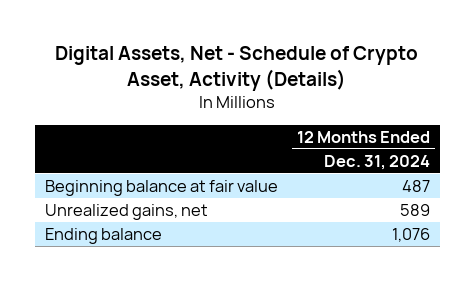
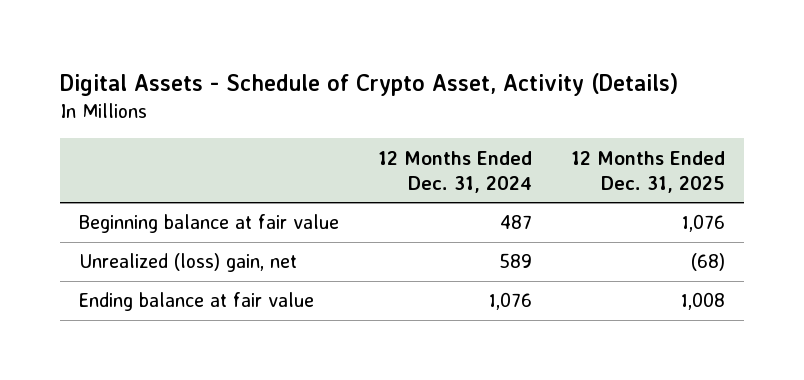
- Digital Assets, Net - Schedule of Crypto Asset, Activity (Details)
+ Digital Assets - Schedule of Crypto Asset, Activity (Details)
- | 12 Months Ended Dec. 31, 2024
+ | 12 Months Ended Dec. 31, 2024 | 12 Months Ended Dec. 31, 2025
- Unrealized gains, net | 589
- Ending balance | 1,076
+ Unrealized (loss) gain, net | 589 | (68)
+ Ending balance at fair value | 1,076 | 1,008

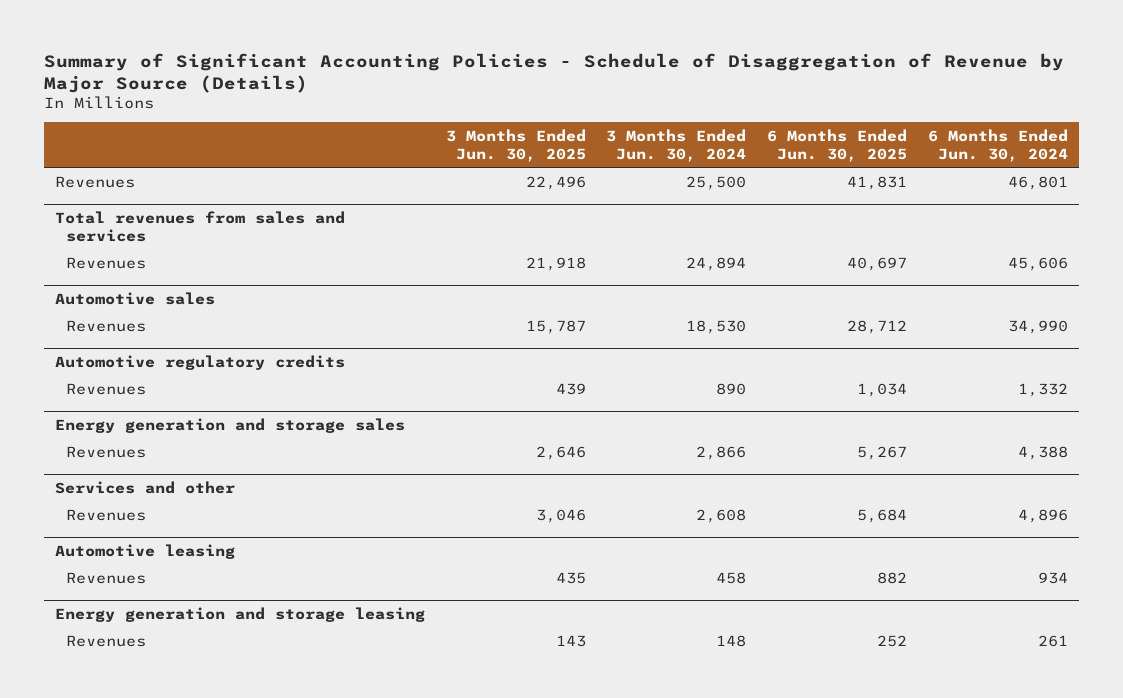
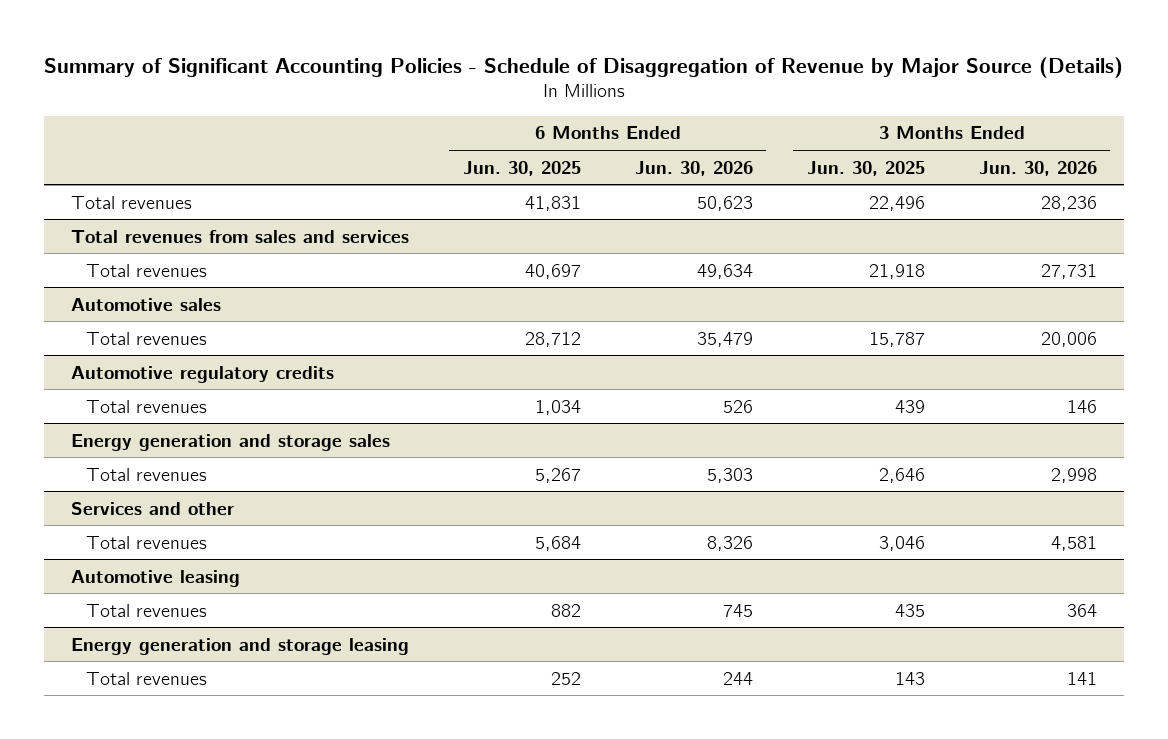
- | 3 Months Ended Jun. 30, 2025 | 3 Months Ended Jun. 30, 2024 | 6 Months Ended Jun. 30, 2025 | 6 Months Ended Jun. 30, 2024
+ | 6 Months Ended Jun. 30, 2025 | 6 Months Ended Jun. 30, 2026 | 3 Months Ended Jun. 30, 2025 | 3 Months Ended Jun. 30, 2026
- Revenues | 22,496 | 25,500 | 41,831 | 46,801
+ Total revenues | 41,831 | 50,623 | 22,496 | 28,236
@ Total revenues from sales and services
- Revenues | 21,918 | 24,894 | 40,697 | 45,606
+ Total revenues | 40,697 | 49,634 | 21,918 | 27,731
@ Automotive sales
- Revenues | 15,787 | 18,530 | 28,712 | 34,990
+ Total revenues | 28,712 | 35,479 | 15,787 | 20,006
@ Automotive regulatory credits
- Revenues | 439 | 890 | 1,034 | 1,332
+ Total revenues | 1,034 | 526 | 439 | 146
@ Energy generation and storage sales
- Revenues | 2,646 | 2,866 | 5,267 | 4,388
+ Total revenues | 5,267 | 5,303 | 2,646 | 2,998
@ Services and other
- Revenues | 3,046 | 2,608 | 5,684 | 4,896
+ Total revenues | 5,684 | 8,326 | 3,046 | 4,581
@ Automotive leasing
- Revenues | 435 | 458 | 882 | 934
+ Total revenues | 882 | 745 | 435 | 364
@ Energy generation and storage leasing
- Revenues | 143 | 148 | 252 | 261
+ Total revenues | 252 | 244 | 143 | 141

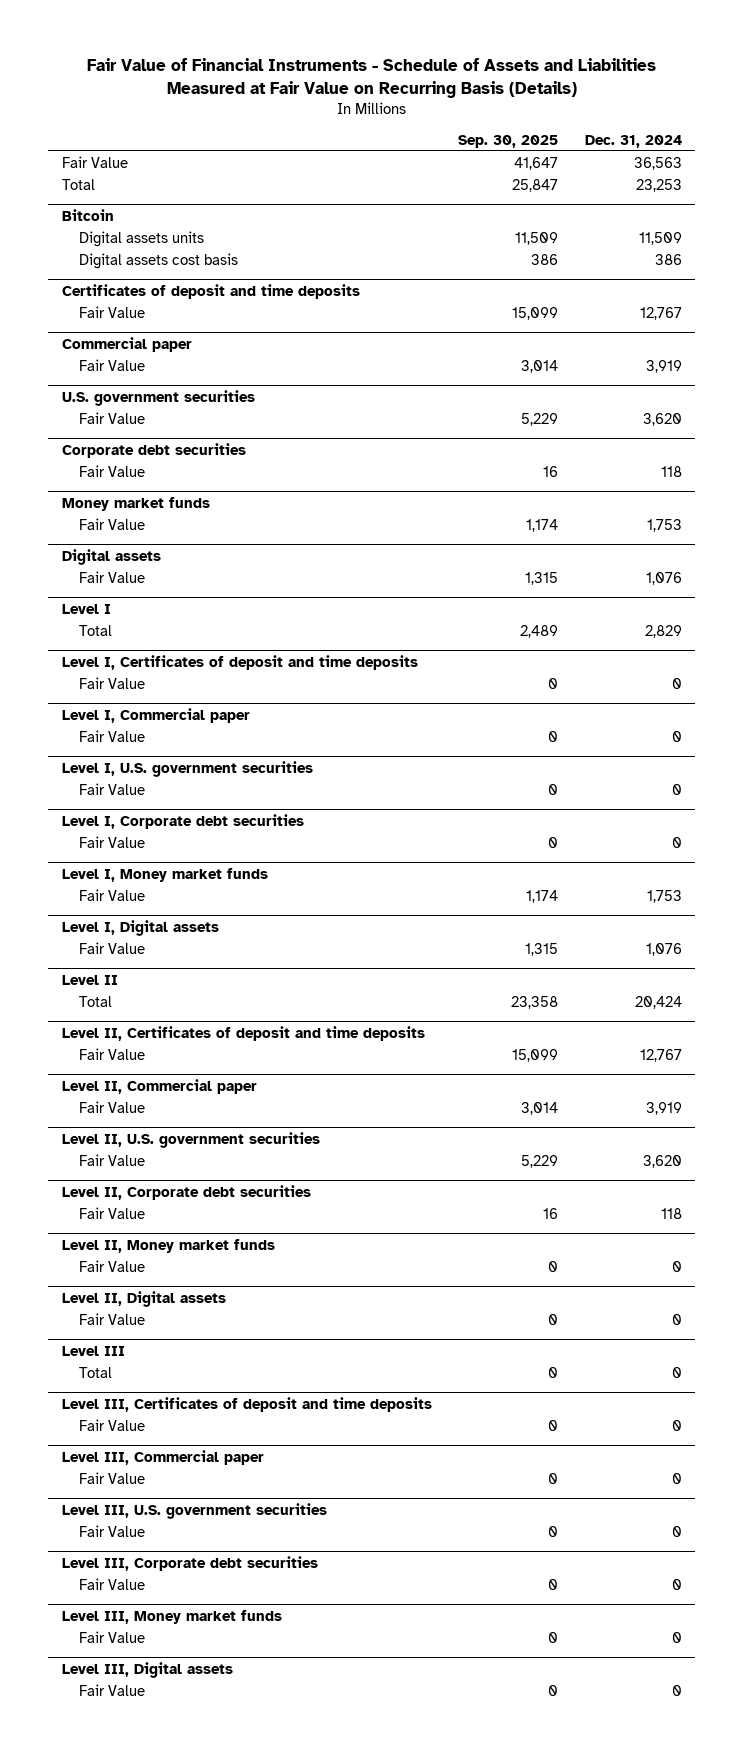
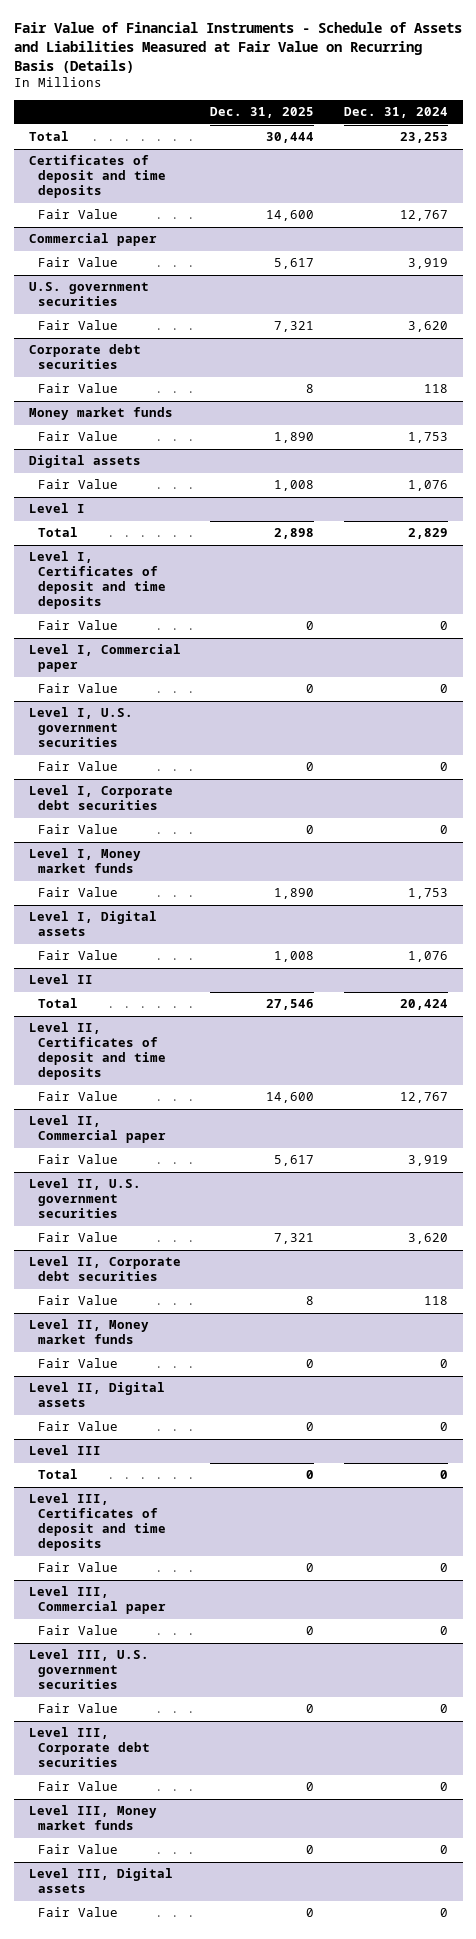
- | Sep. 30, 2025 | Dec. 31, 2024
+ | Dec. 31, 2025 | Dec. 31, 2024
- Fair Value | 41,647 | 36,563
- Bitcoin
- Digital assets units | 11,509 | 11,509
- Digital assets cost basis | 386 | 386

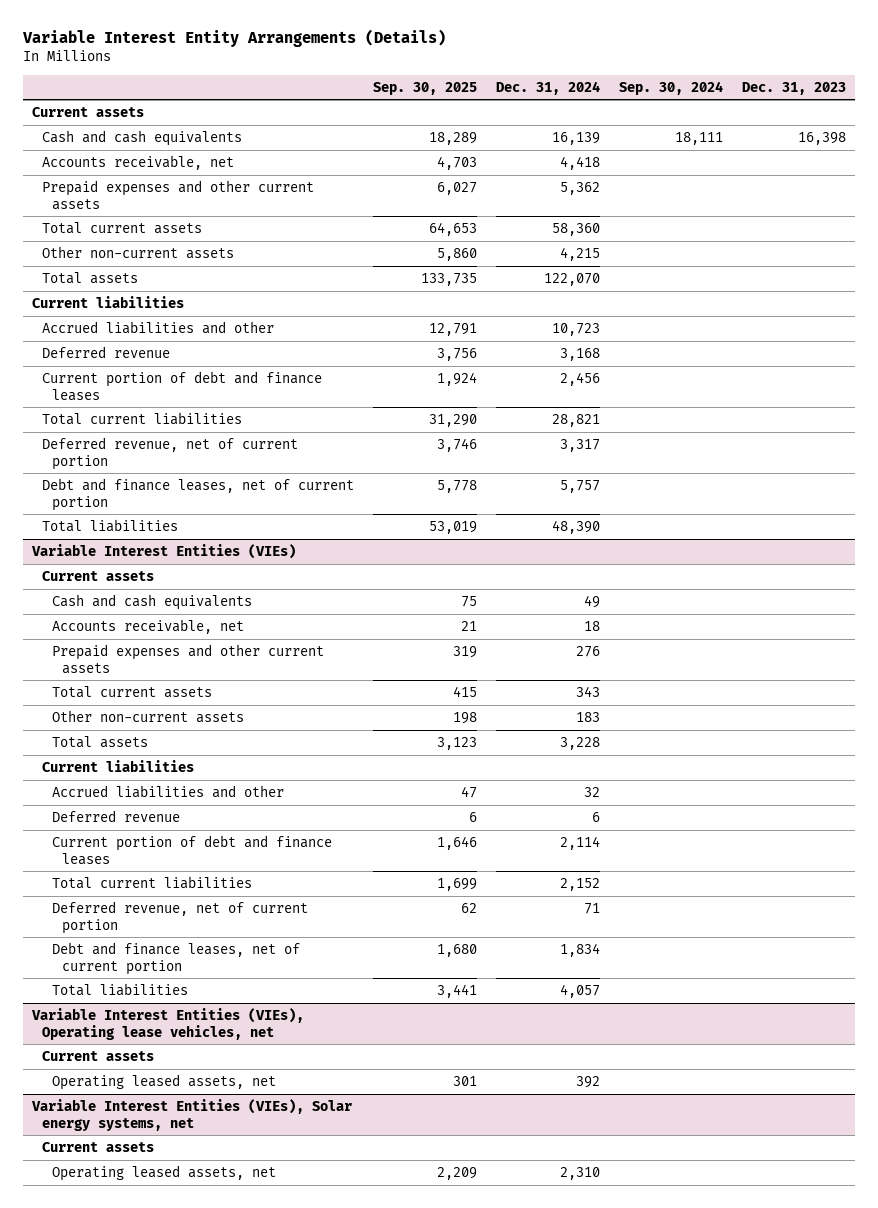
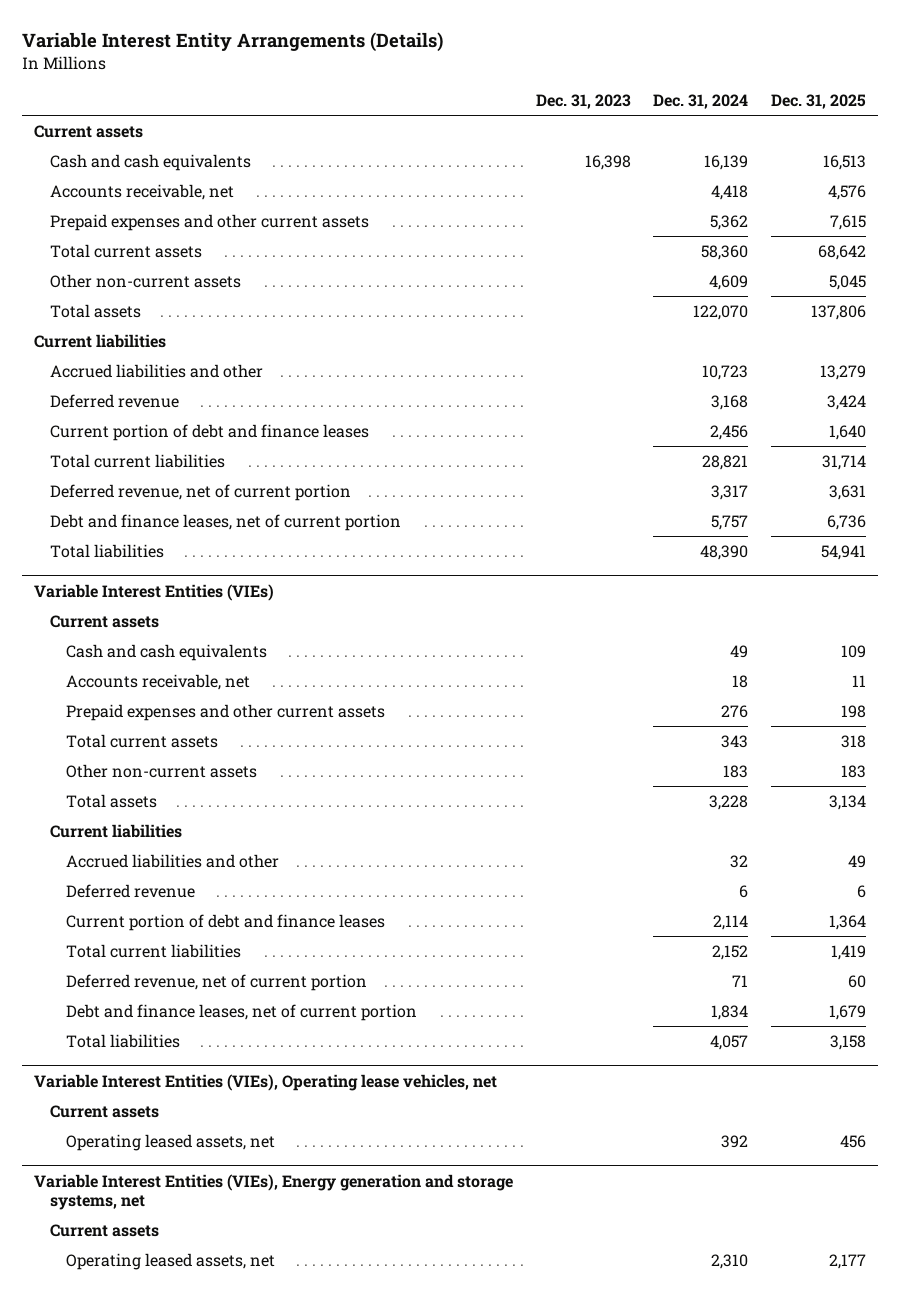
- | Sep. 30, 2025 | Dec. 31, 2024 | Sep. 30, 2024 | Dec. 31, 2023
+ | Dec. 31, 2023 | Dec. 31, 2024 | Dec. 31, 2025
- Other non-current assets | 5,860 | 4,215 | |
+ Other non-current assets | | 4,609 | 5,045
- Variable Interest Entities (VIEs), Solar energy systems, net
+ Variable Interest Entities (VIEs), Energy generation and storage systems, net

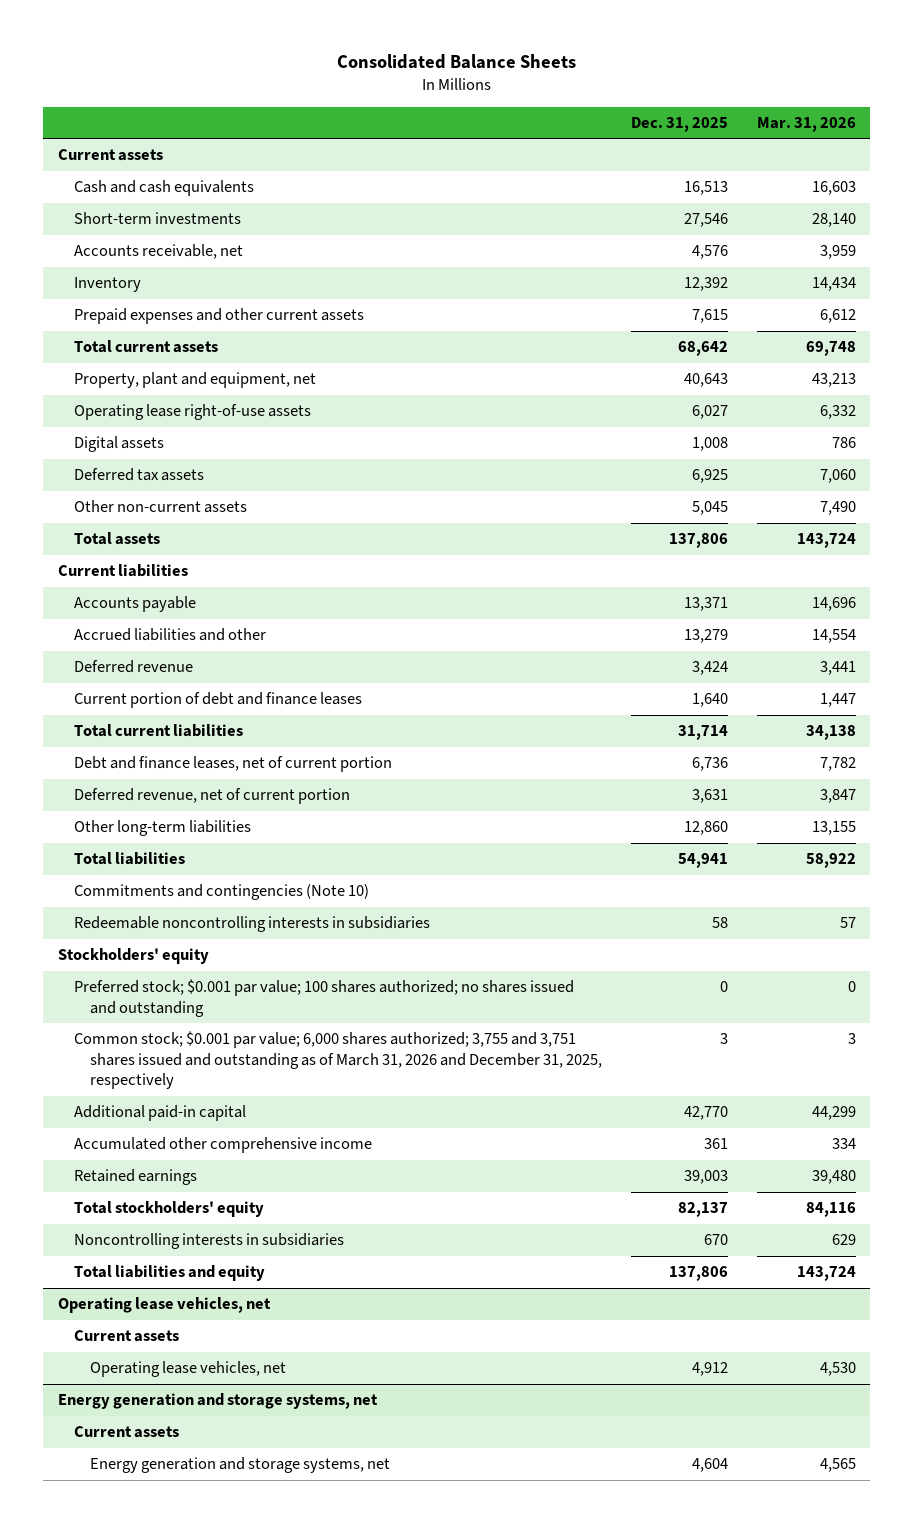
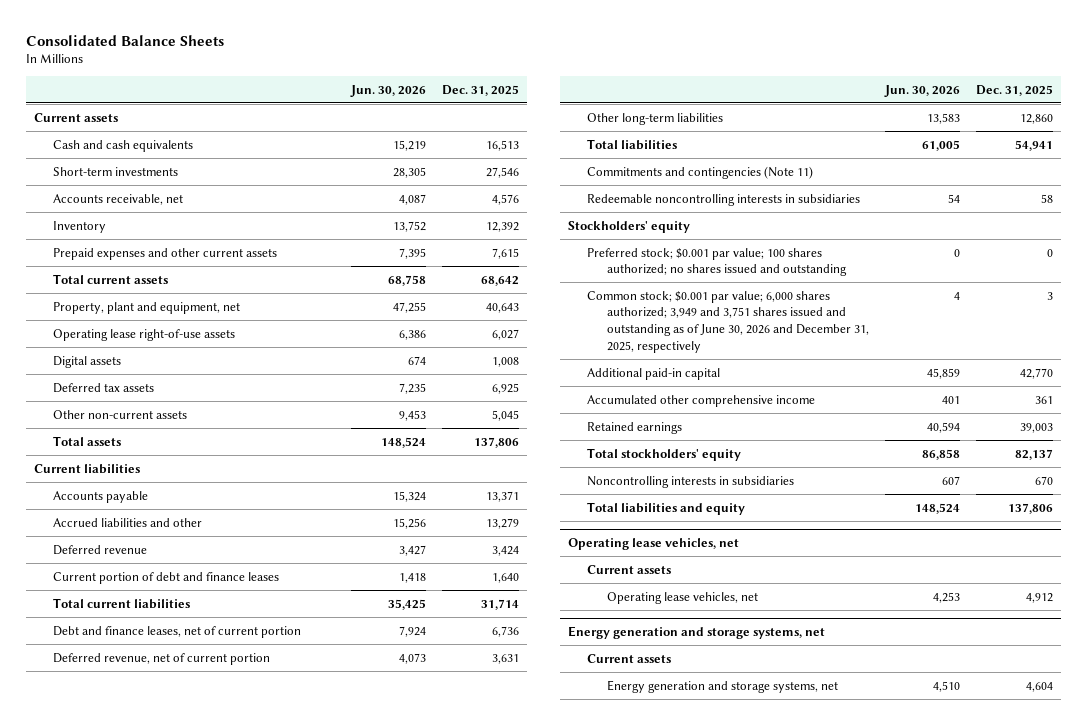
- | Dec. 31, 2025 | Mar. 31, 2026
+ | Jun. 30, 2026 | Dec. 31, 2025
- Commitments and contingencies (Note 10)
+ Commitments and contingencies (Note 11)
- Common stock; $0.001 par value; 6,000 shares authorized; 3,755 and 3,751 shares issued and outstanding as of March 31, 2026 and December 31, 2025, respectively | 3 | 3
+ Common stock; $0.001 par value; 6,000 shares authorized; 3,949 and 3,751 shares issued and outstanding as of June 30, 2026 and December 31, 2025, respectively | 4 | 3

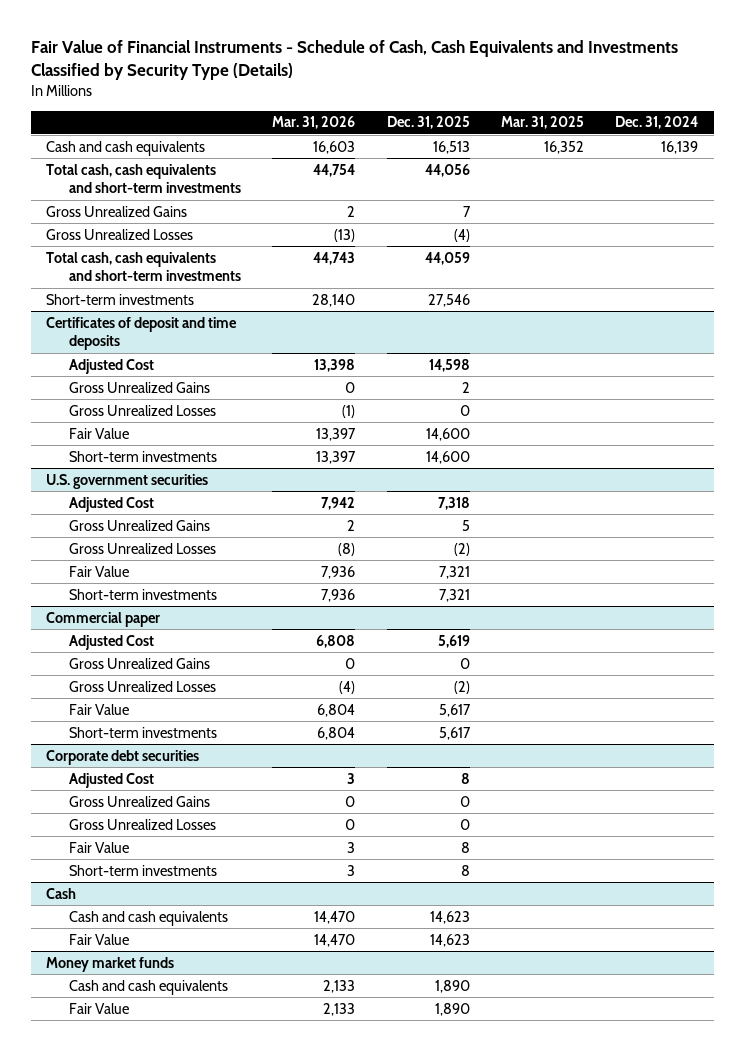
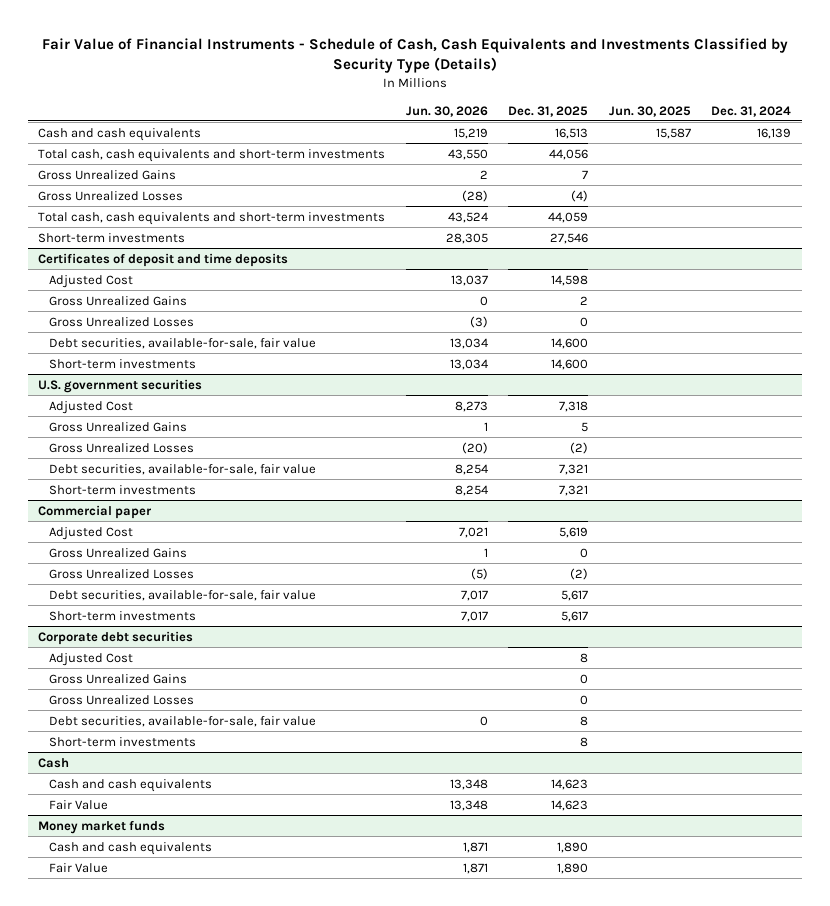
- | Mar. 31, 2026 | Dec. 31, 2025 | Mar. 31, 2025 | Dec. 31, 2024
+ | Jun. 30, 2026 | Dec. 31, 2025 | Jun. 30, 2025 | Dec. 31, 2024
@ Certificates of deposit and time deposits
- Fair Value | 13,397 | 14,600 | |
+ Debt securities, available-for-sale, fair value | 13,034 | 14,600 | |
@ U.S. government securities
- Fair Value | 7,936 | 7,321 | |
+ Debt securities, available-for-sale, fair value | 8,254 | 7,321 | |
@ Commercial paper
- Fair Value | 6,804 | 5,617 | |
+ Debt securities, available-for-sale, fair value | 7,017 | 5,617 | |
@ Corporate debt securities
- Fair Value | 3 | 8 | |
+ Debt securities, available-for-sale, fair value | 0 | 8 | |

